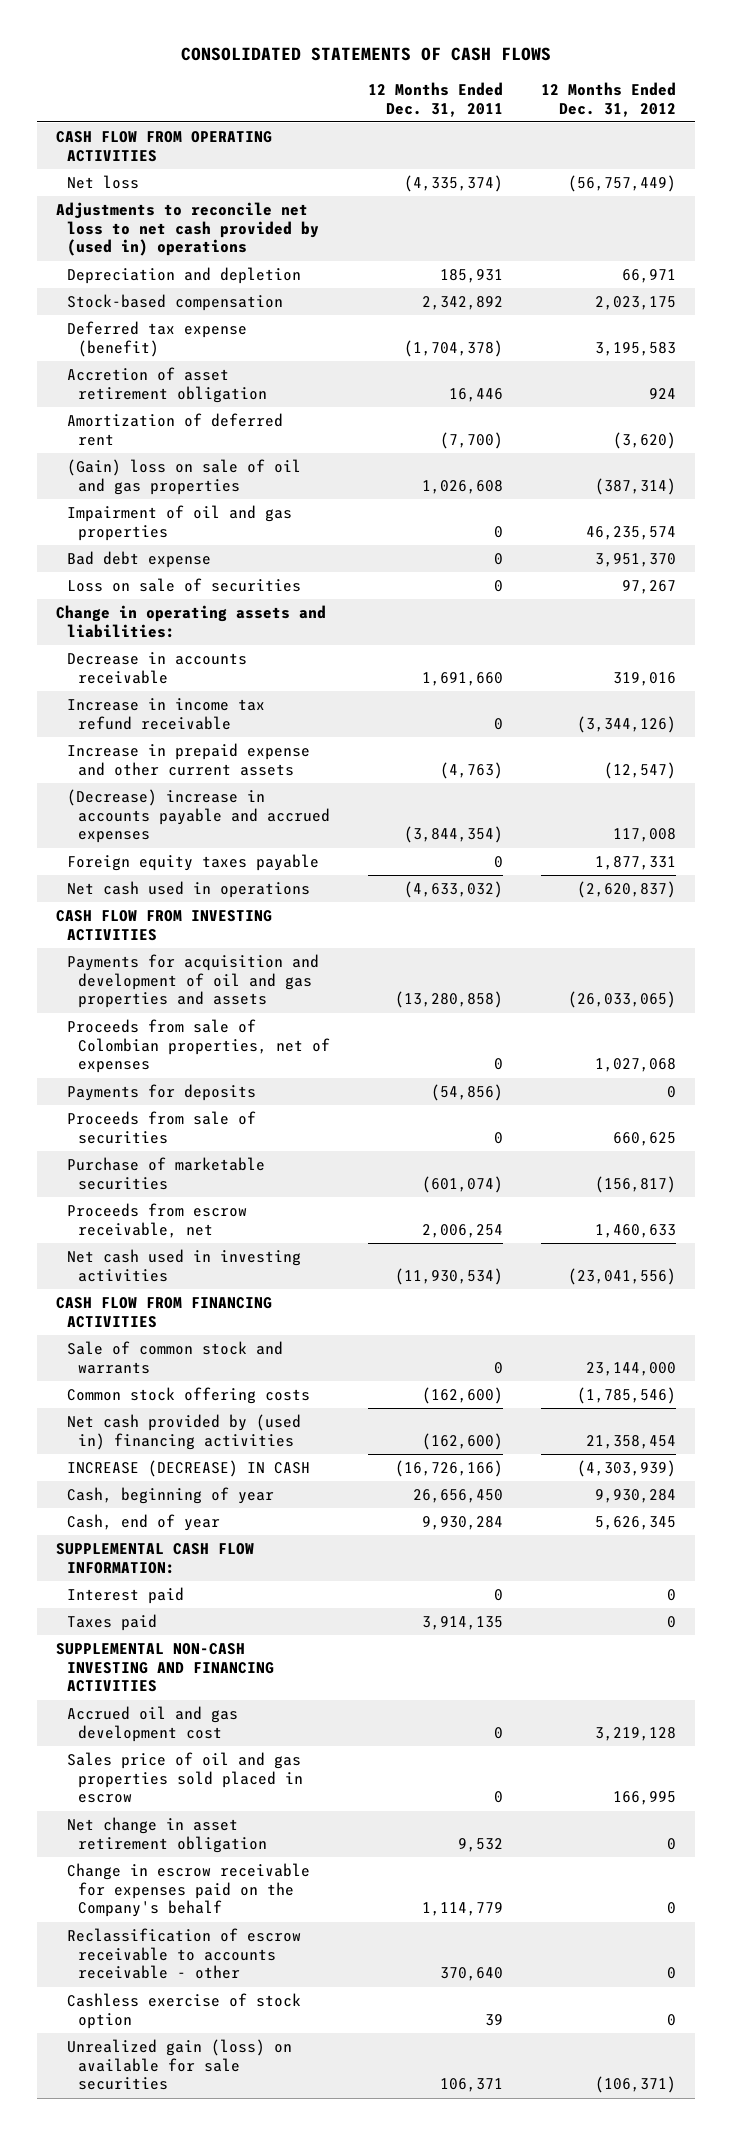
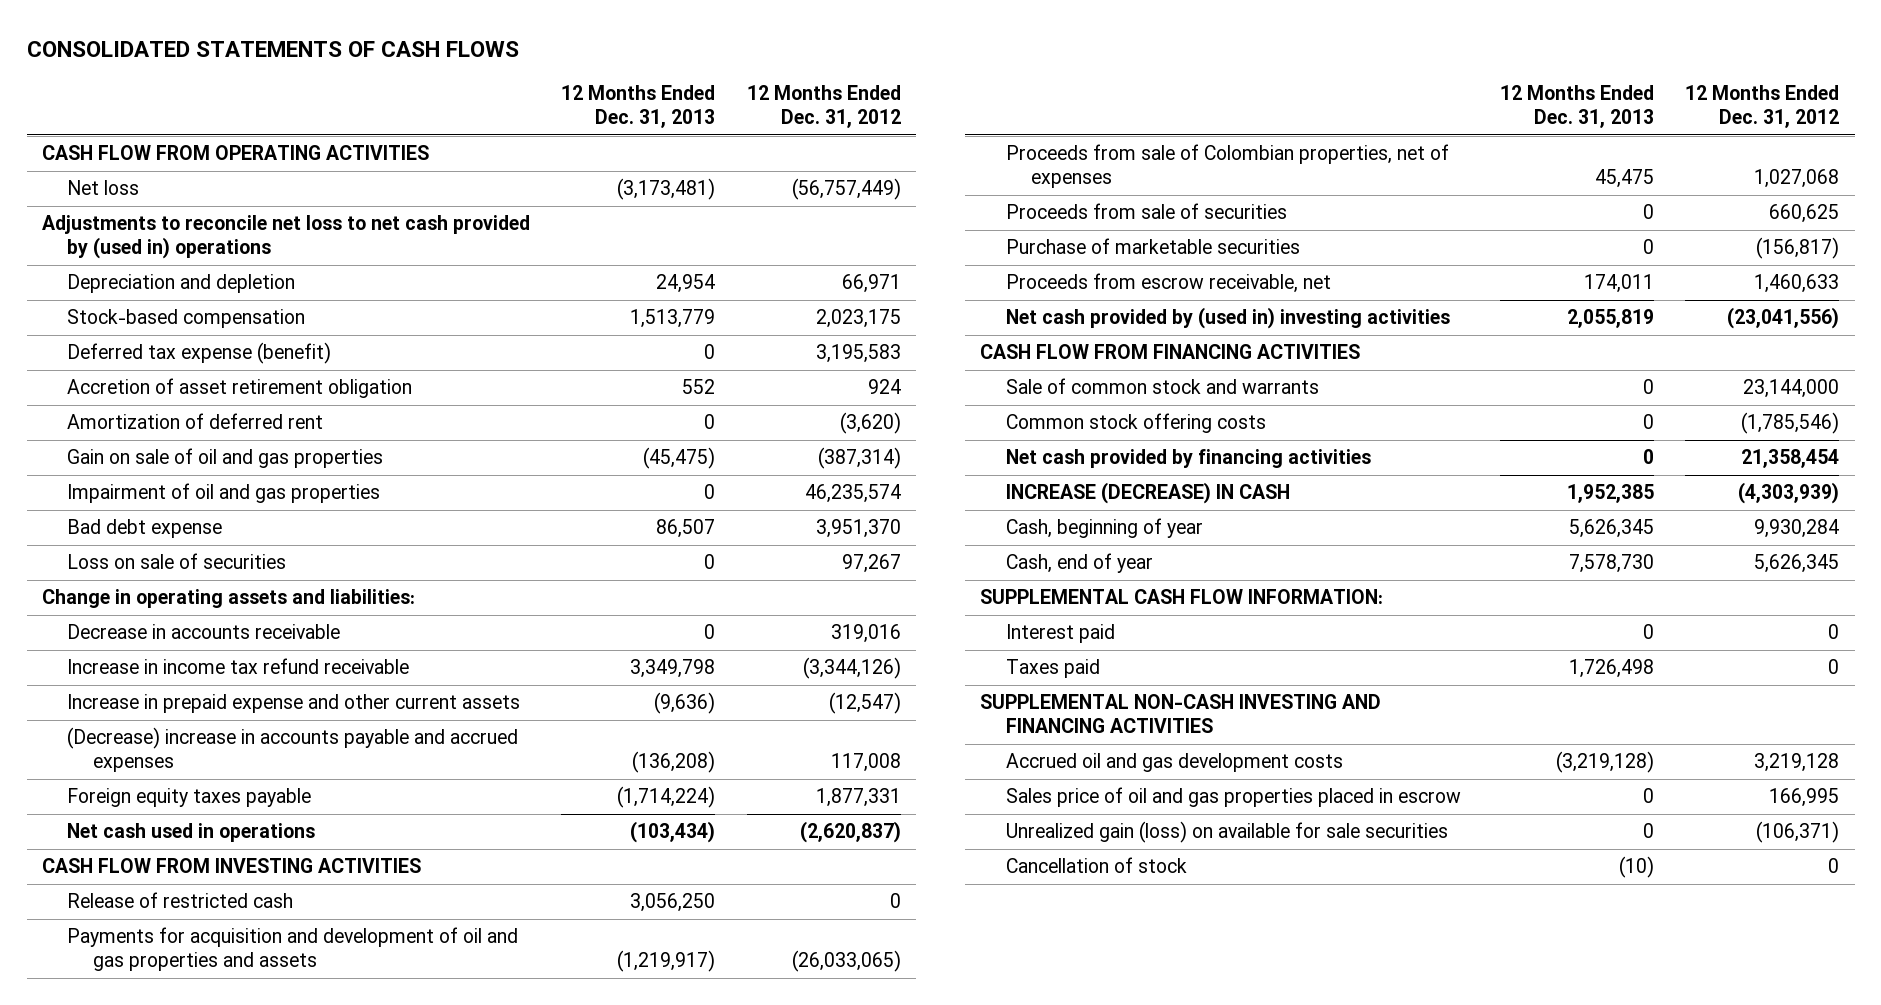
- | 12 Months Ended Dec. 31, 2011 | 12 Months Ended Dec. 31, 2012
+ | 12 Months Ended Dec. 31, 2013 | 12 Months Ended Dec. 31, 2012
- (Gain) loss on sale of oil and gas properties | 1,026,608 | (387,314)
+ Gain on sale of oil and gas properties | (45,475) | (387,314)
+ Release of restricted cash | 3,056,250 | 0
- Payments for deposits | (54,856) | 0
- Net cash used in investing activities | (11,930,534) | (23,041,556)
+ Net cash provided by (used in) investing activities | 2,055,819 | (23,041,556)
- Net cash provided by (used in) financing activities | (162,600) | 21,358,454
+ Net cash provided by financing activities | 0 | 21,358,454
- Accrued oil and gas development cost | 0 | 3,219,128
- Sales price of oil and gas properties sold placed in escrow | 0 | 166,995
- Net change in asset retirement obligation | 9,532 | 0
- Change in escrow receivable for expenses paid on the Company's behalf | 1,114,779 | 0
- Reclassification of escrow receivable to accounts receivable - other | 370,640 | 0
- Cashless exercise of stock option | 39 | 0
+ Accrued oil and gas development costs | (3,219,128) | 3,219,128
+ Sales price of oil and gas properties placed in escrow | 0 | 166,995
+ Cancellation of stock | (10) | 0

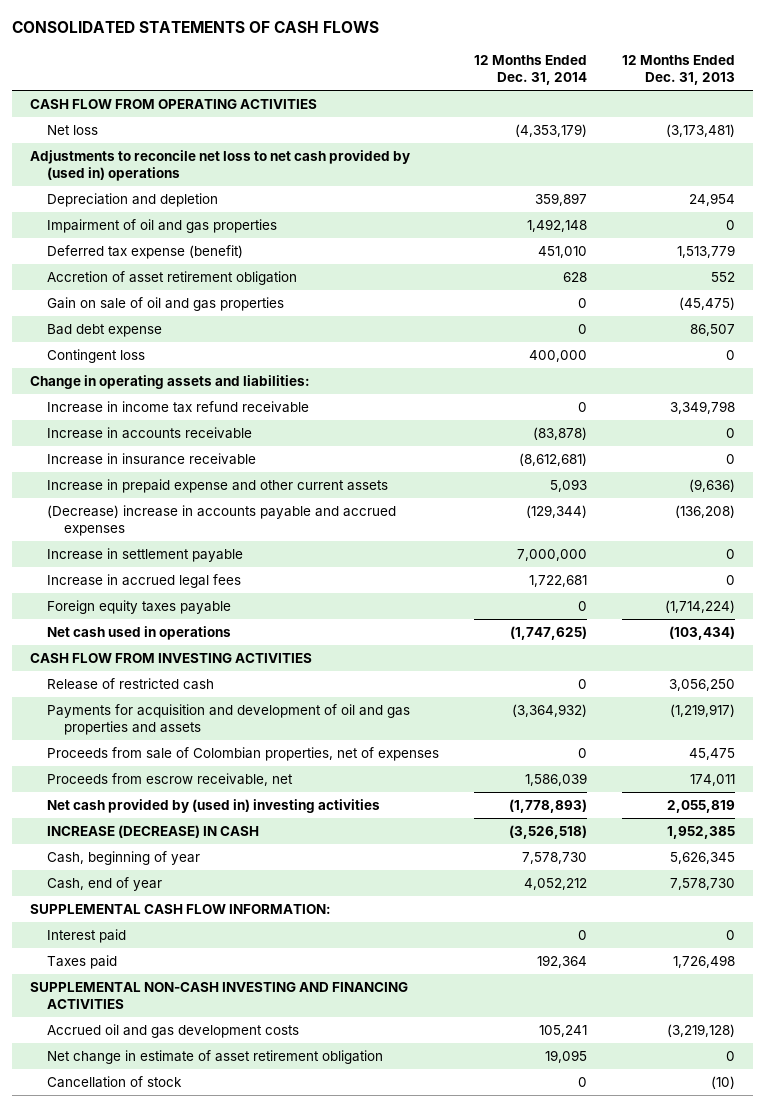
- | 12 Months Ended Dec. 31, 2013 | 12 Months Ended Dec. 31, 2012
+ | 12 Months Ended Dec. 31, 2014 | 12 Months Ended Dec. 31, 2013
- Stock-based compensation | 1,513,779 | 2,023,175
- Deferred tax expense (benefit) | 0 | 3,195,583
moved up: Impairment of oil and gas properties | 1,492,148 | 0
+ Deferred tax expense (benefit) | 451,010 | 1,513,779
- Amortization of deferred rent | 0 | (3,620)
- Loss on sale of securities | 0 | 97,267
+ Contingent loss | 400,000 | 0
- Decrease in accounts receivable | 0 | 319,016
+ Increase in accounts receivable | (83,878) | 0
+ Increase in insurance receivable | (8,612,681) | 0
+ Increase in settlement payable | 7,000,000 | 0
+ Increase in accrued legal fees | 1,722,681 | 0
- Proceeds from sale of securities | 0 | 660,625
- Purchase of marketable securities | 0 | (156,817)
- CASH FLOW FROM FINANCING ACTIVITIES
- Sale of common stock and warrants | 0 | 23,144,000
- Common stock offering costs | 0 | (1,785,546)
- Net cash provided by financing activities | 0 | 21,358,454
- Sales price of oil and gas properties placed in escrow | 0 | 166,995
- Unrealized gain (loss) on available for sale securities | 0 | (106,371)
+ Net change in estimate of asset retirement obligation | 19,095 | 0

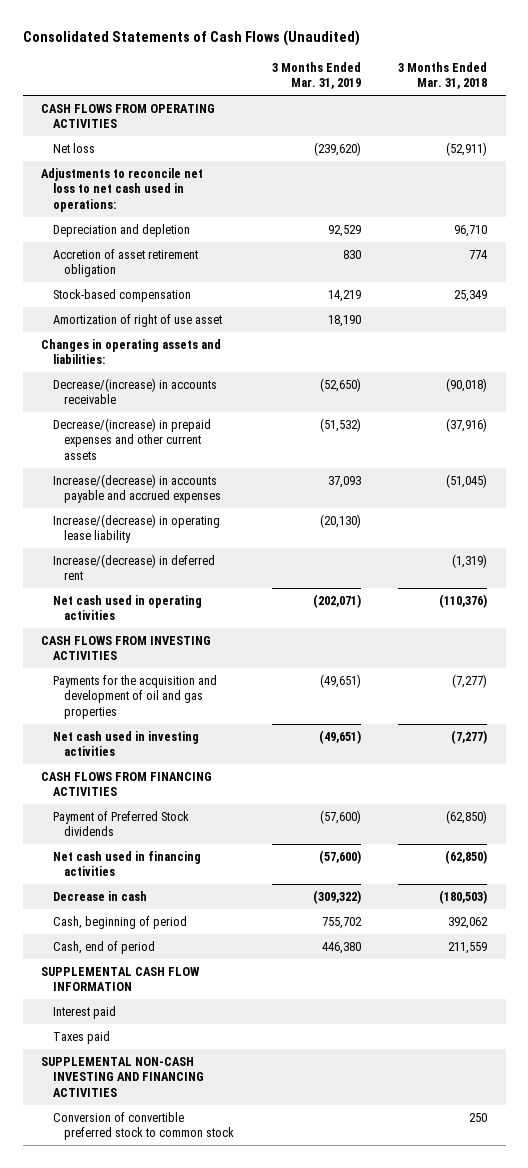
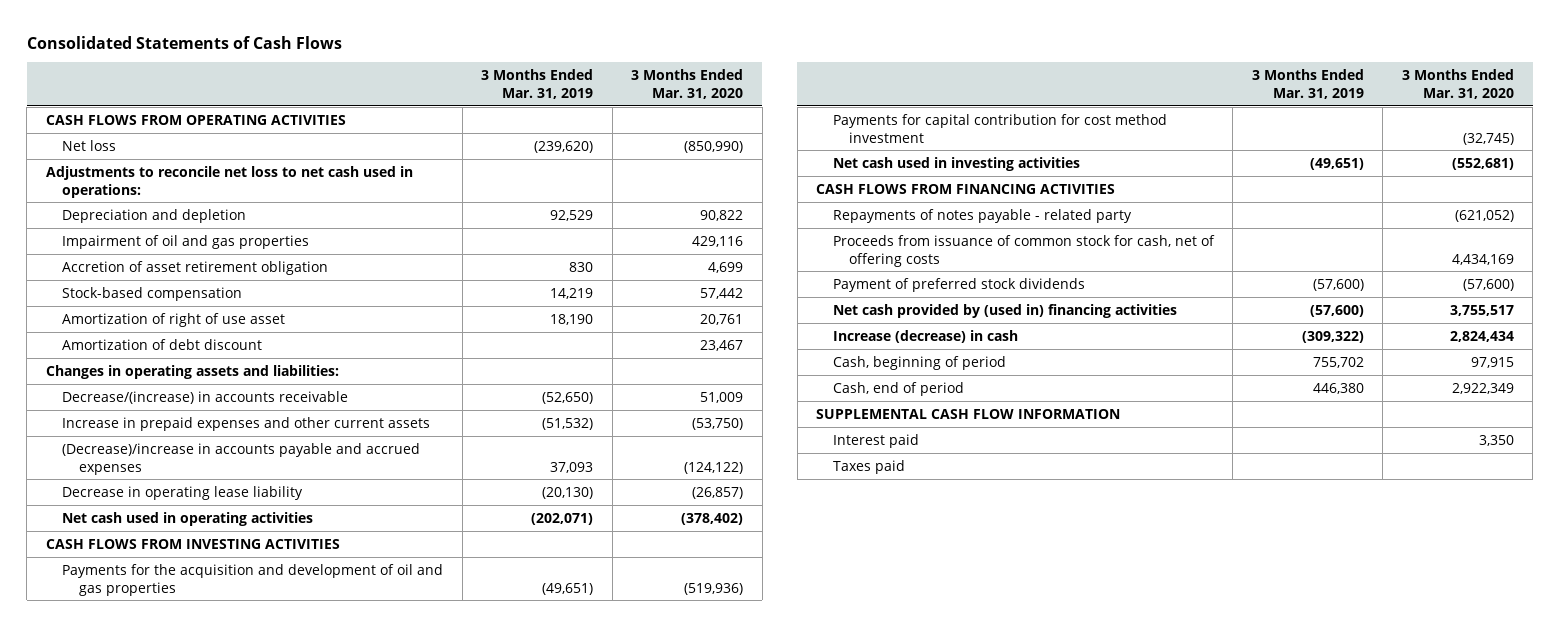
- Consolidated Statements of Cash Flows (Unaudited)
+ Consolidated Statements of Cash Flows
- | 3 Months Ended Mar. 31, 2019 | 3 Months Ended Mar. 31, 2018
+ | 3 Months Ended Mar. 31, 2019 | 3 Months Ended Mar. 31, 2020
+ Impairment of oil and gas properties | | 429,116
+ Amortization of debt discount | | 23,467
- Decrease/(increase) in prepaid expenses and other current assets | (51,532) | (37,916)
- Increase/(decrease) in accounts payable and accrued expenses | 37,093 | (51,045)
- Increase/(decrease) in operating lease liability | (20,130) |
- Increase/(decrease) in deferred rent | | (1,319)
+ Increase in prepaid expenses and other current assets | (51,532) | (53,750)
+ (Decrease)/increase in accounts payable and accrued expenses | 37,093 | (124,122)
+ Decrease in operating lease liability | (20,130) | (26,857)
+ Payments for capital contribution for cost method investment | | (32,745)
- Payment of Preferred Stock dividends | (57,600) | (62,850)
- Net cash used in financing activities | (57,600) | (62,850)
- Decrease in cash | (309,322) | (180,503)
+ Repayments of notes payable - related party | | (621,052)
+ Proceeds from issuance of common stock for cash, net of offering costs | | 4,434,169
+ Payment of preferred stock dividends | (57,600) | (57,600)
+ Net cash provided by (used in) financing activities | (57,600) | 3,755,517
+ Increase (decrease) in cash | (309,322) | 2,824,434
- SUPPLEMENTAL NON-CASH INVESTING AND FINANCING ACTIVITIES
- Conversion of convertible preferred stock to common stock | | 250

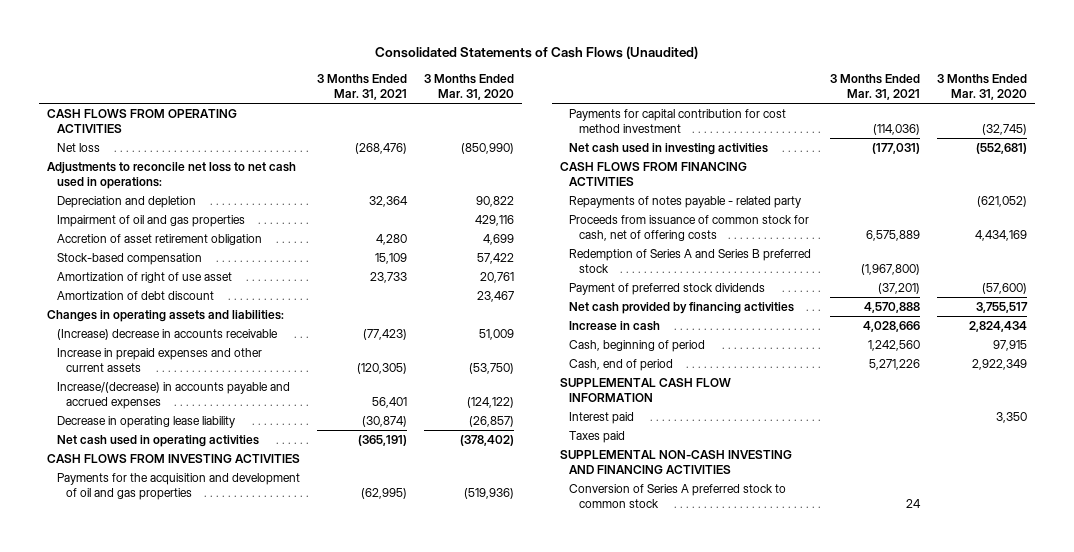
- Consolidated Statements of Cash Flows
+ Consolidated Statements of Cash Flows (Unaudited)
- | 3 Months Ended Mar. 31, 2019 | 3 Months Ended Mar. 31, 2020
+ | 3 Months Ended Mar. 31, 2021 | 3 Months Ended Mar. 31, 2020
- Stock-based compensation | 14,219 | 57,442
+ Stock-based compensation | 15,109 | 57,422
- Decrease/(increase) in accounts receivable | (52,650) | 51,009
+ (Increase) decrease in accounts receivable | (77,423) | 51,009
- (Decrease)/increase in accounts payable and accrued expenses | 37,093 | (124,122)
+ Increase/(decrease) in accounts payable and accrued expenses | 56,401 | (124,122)
+ Redemption of Series A and Series B preferred stock | (1,967,800) |
- Net cash provided by (used in) financing activities | (57,600) | 3,755,517
- Increase (decrease) in cash | (309,322) | 2,824,434
+ Net cash provided by financing activities | 4,570,888 | 3,755,517
+ Increase in cash | 4,028,666 | 2,824,434
+ SUPPLEMENTAL NON-CASH INVESTING AND FINANCING ACTIVITIES
+ Conversion of Series A preferred stock to common stock | 24 |

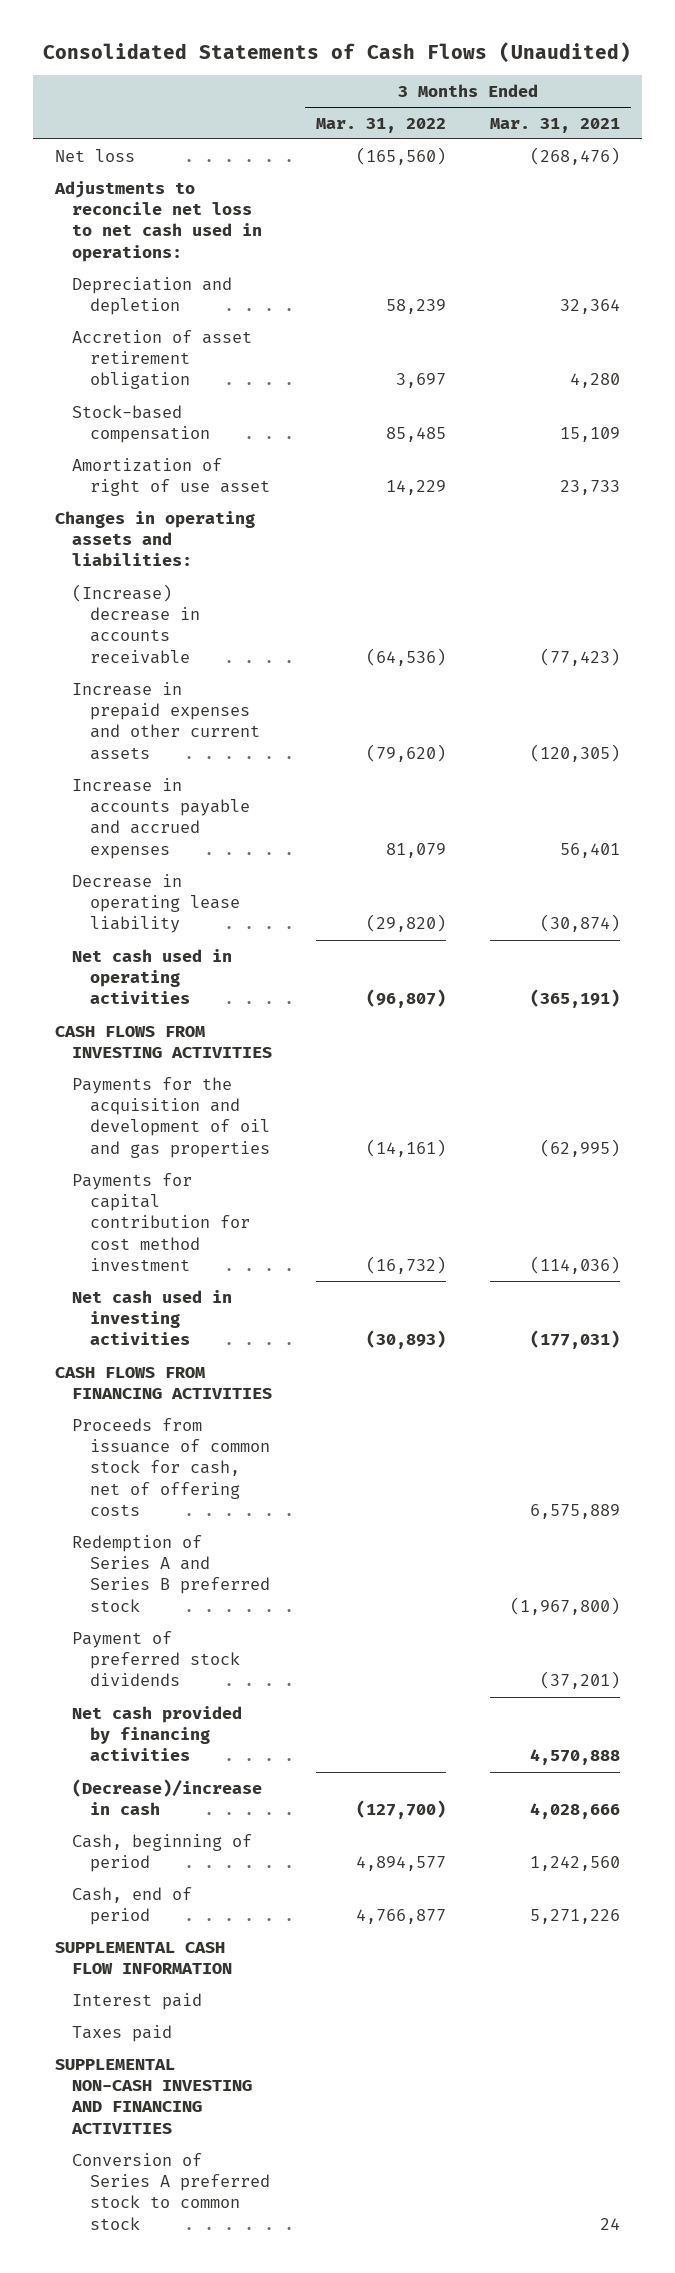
- | 3 Months Ended Mar. 31, 2021 | 3 Months Ended Mar. 31, 2020
+ | 3 Months Ended Mar. 31, 2022 | 3 Months Ended Mar. 31, 2021
- CASH FLOWS FROM OPERATING ACTIVITIES
- Impairment of oil and gas properties | | 429,116
- Amortization of debt discount | | 23,467
- Increase/(decrease) in accounts payable and accrued expenses | 56,401 | (124,122)
+ Increase in accounts payable and accrued expenses | 81,079 | 56,401
- Repayments of notes payable - related party | | (621,052)
- Increase in cash | 4,028,666 | 2,824,434
+ (Decrease)/increase in cash | (127,700) | 4,028,666

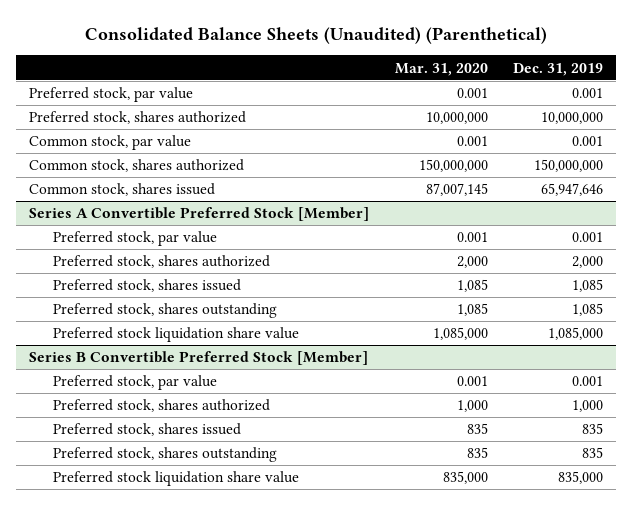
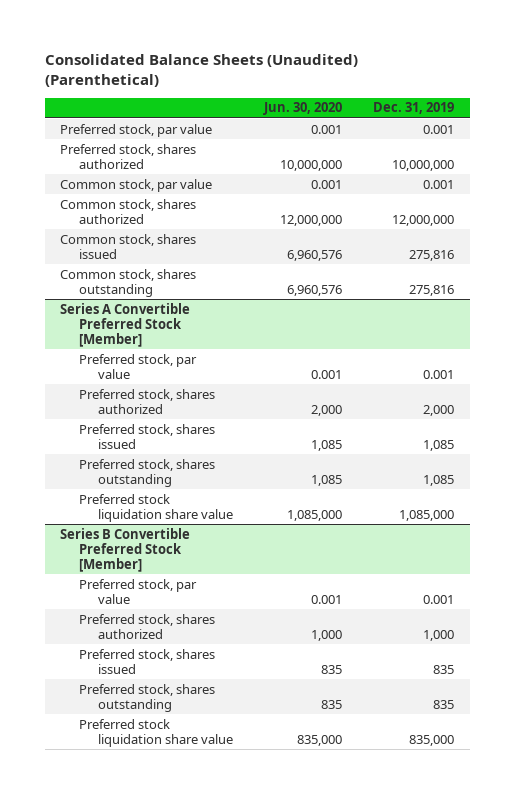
- | Mar. 31, 2020 | Dec. 31, 2019
+ | Jun. 30, 2020 | Dec. 31, 2019
- Common stock, shares authorized | 150,000,000 | 150,000,000
- Common stock, shares issued | 87,007,145 | 65,947,646
+ Common stock, shares authorized | 12,000,000 | 12,000,000
+ Common stock, shares issued | 6,960,576 | 275,816
+ Common stock, shares outstanding | 6,960,576 | 275,816

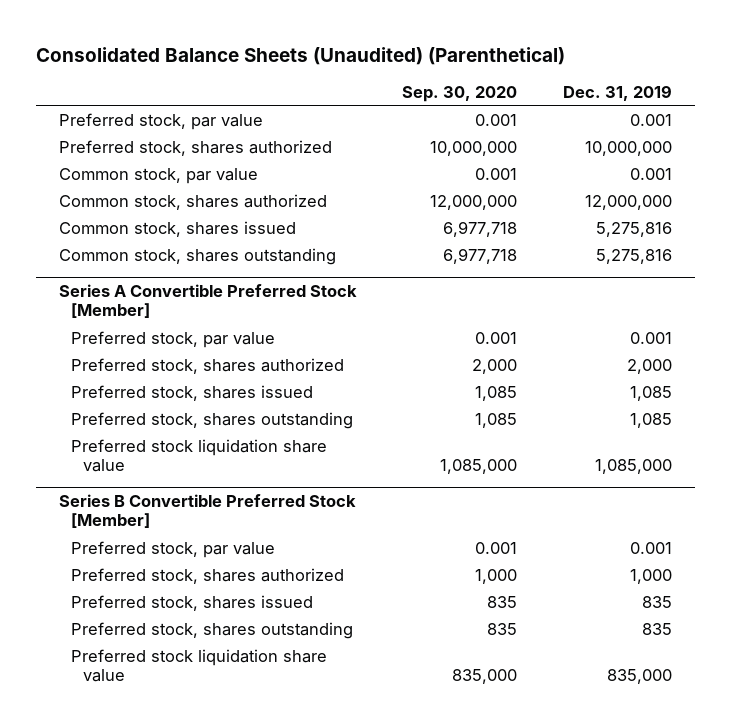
- | Jun. 30, 2020 | Dec. 31, 2019
+ | Sep. 30, 2020 | Dec. 31, 2019
- Common stock, shares issued | 6,960,576 | 275,816
- Common stock, shares outstanding | 6,960,576 | 275,816
+ Common stock, shares issued | 6,977,718 | 5,275,816
+ Common stock, shares outstanding | 6,977,718 | 5,275,816

